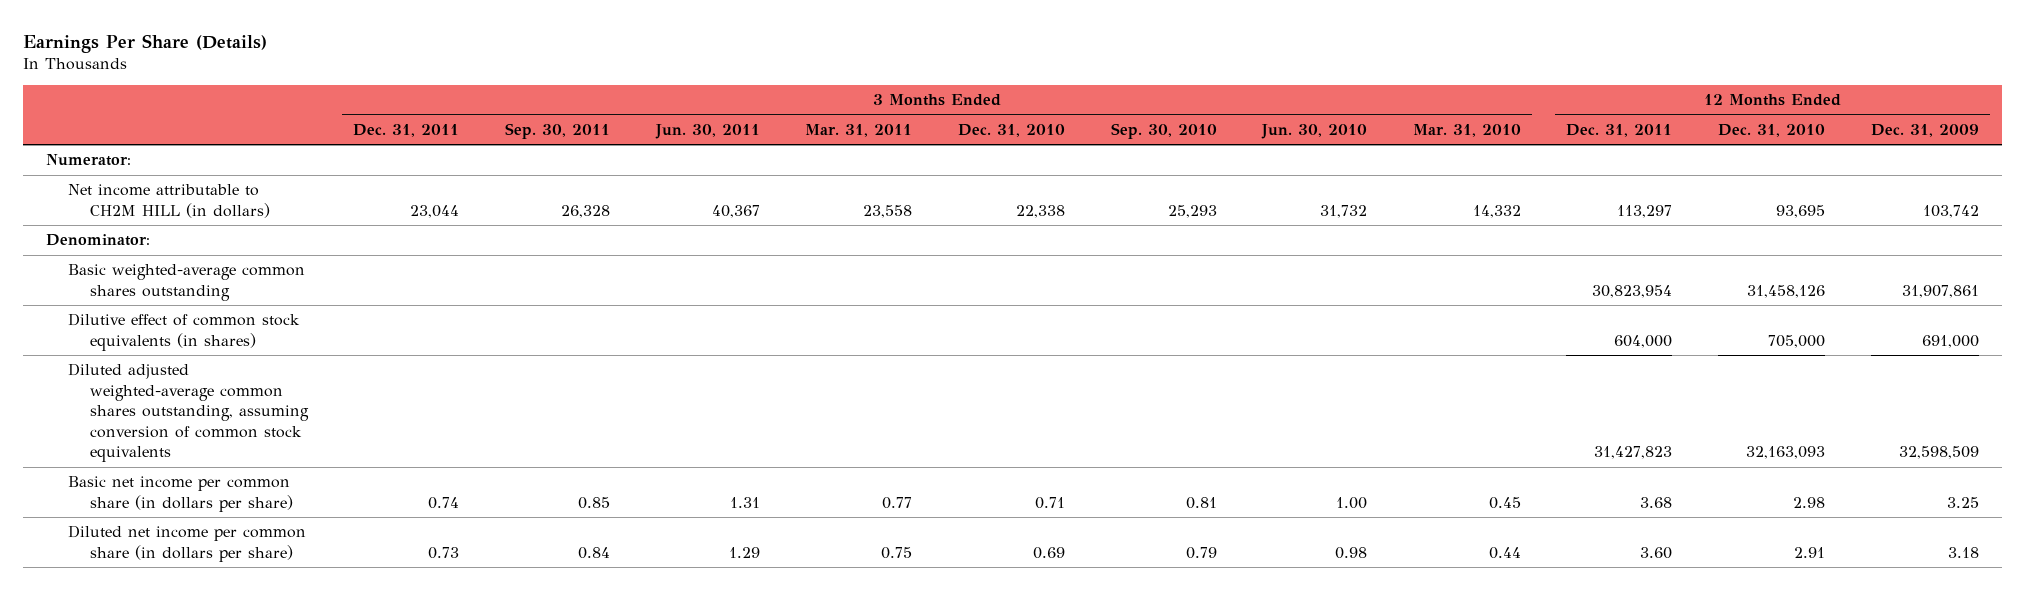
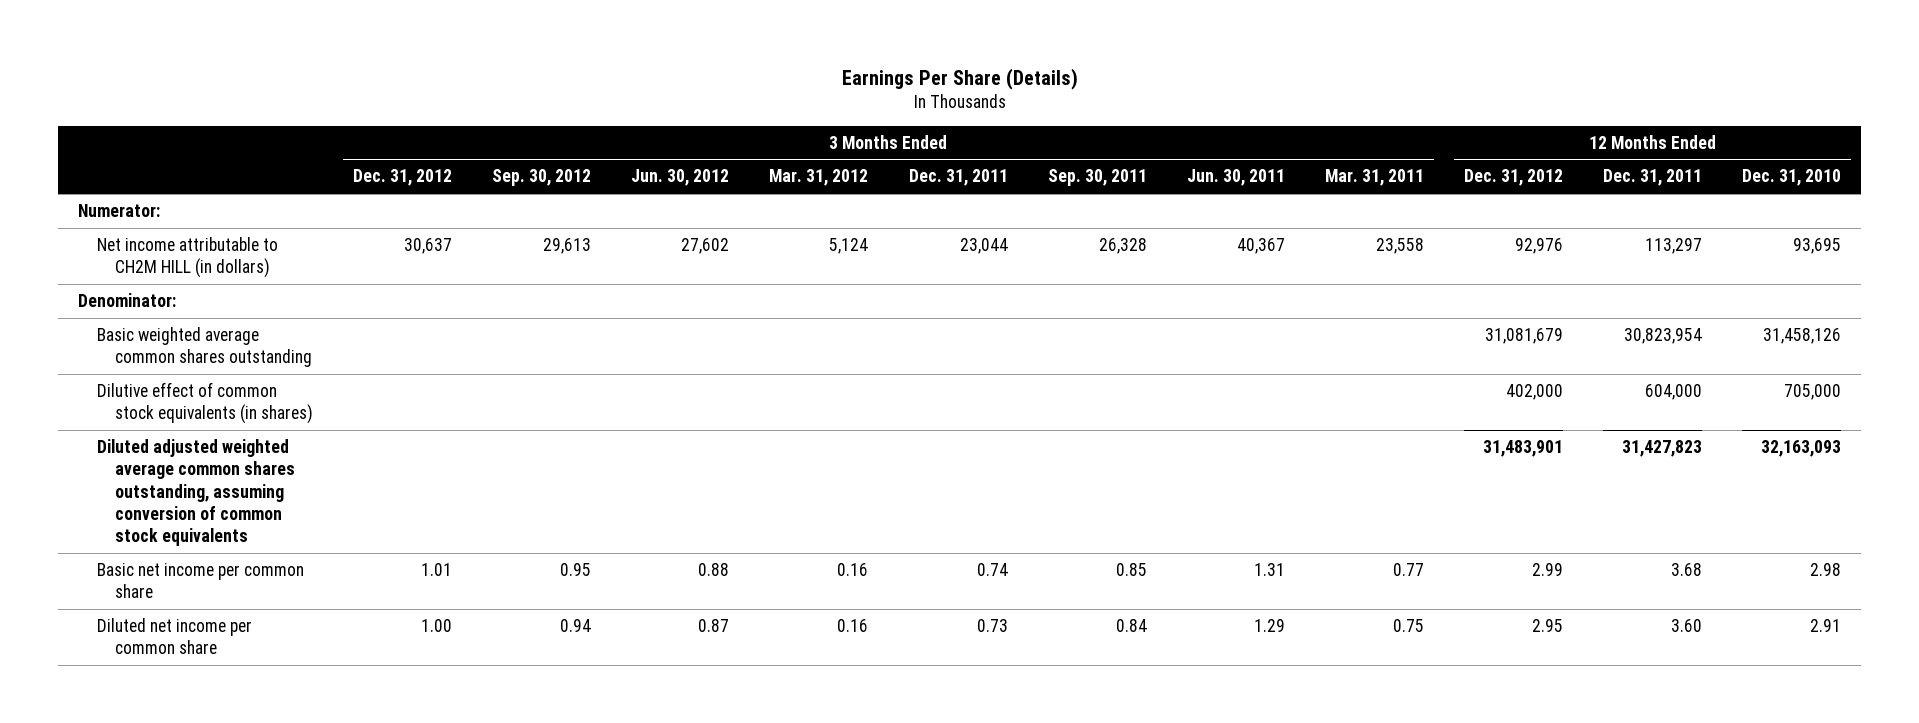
- | 3 Months Ended Dec. 31, 2011 | 3 Months Ended Sep. 30, 2011 | 3 Months Ended Jun. 30, 2011 | 3 Months Ended Mar. 31, 2011 | 3 Months Ended Dec. 31, 2010 | 3 Months Ended Sep. 30, 2010 | 3 Months Ended Jun. 30, 2010 | 3 Months Ended Mar. 31, 2010 | 12 Months Ended Dec. 31, 2011 | 12 Months Ended Dec. 31, 2010 | 12 Months Ended Dec. 31, 2009
+ | 3 Months Ended Dec. 31, 2012 | 3 Months Ended Sep. 30, 2012 | 3 Months Ended Jun. 30, 2012 | 3 Months Ended Mar. 31, 2012 | 3 Months Ended Dec. 31, 2011 | 3 Months Ended Sep. 30, 2011 | 3 Months Ended Jun. 30, 2011 | 3 Months Ended Mar. 31, 2011 | 12 Months Ended Dec. 31, 2012 | 12 Months Ended Dec. 31, 2011 | 12 Months Ended Dec. 31, 2010
- Basic weighted-average common shares outstanding | | | | | | | | | 30,823,954 | 31,458,126 | 31,907,861
+ Basic weighted average common shares outstanding | | | | | | | | | 31,081,679 | 30,823,954 | 31,458,126
- Diluted adjusted weighted-average common shares outstanding, assuming conversion of common stock equivalents | | | | | | | | | 31,427,823 | 32,163,093 | 32,598,509
- Basic net income per common share (in dollars per share) | 0.74 | 0.85 | 1.31 | 0.77 | 0.71 | 0.81 | 1.00 | 0.45 | 3.68 | 2.98 | 3.25
- Diluted net income per common share (in dollars per share) | 0.73 | 0.84 | 1.29 | 0.75 | 0.69 | 0.79 | 0.98 | 0.44 | 3.60 | 2.91 | 3.18
+ Diluted adjusted weighted average common shares outstanding, assuming conversion of common stock equivalents | | | | | | | | | 31,483,901 | 31,427,823 | 32,163,093
+ Basic net income per common share | 1.01 | 0.95 | 0.88 | 0.16 | 0.74 | 0.85 | 1.31 | 0.77 | 2.99 | 3.68 | 2.98
+ Diluted net income per common share | 1.00 | 0.94 | 0.87 | 0.16 | 0.73 | 0.84 | 1.29 | 0.75 | 2.95 | 3.60 | 2.91

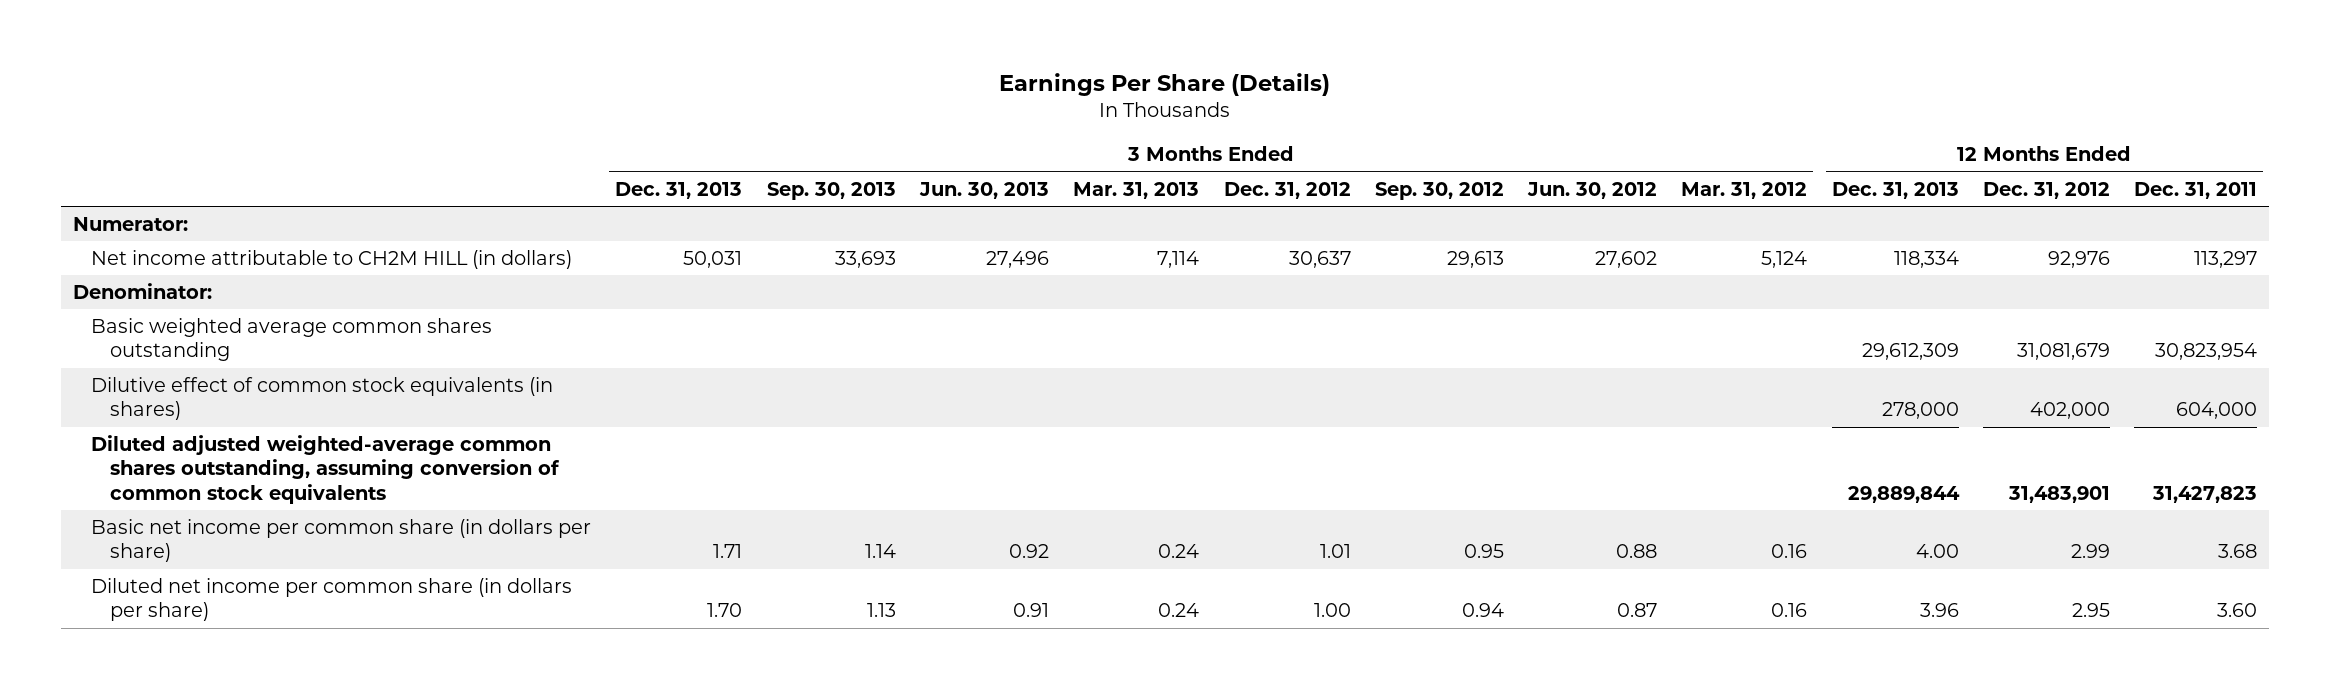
- | 3 Months Ended Dec. 31, 2012 | 3 Months Ended Sep. 30, 2012 | 3 Months Ended Jun. 30, 2012 | 3 Months Ended Mar. 31, 2012 | 3 Months Ended Dec. 31, 2011 | 3 Months Ended Sep. 30, 2011 | 3 Months Ended Jun. 30, 2011 | 3 Months Ended Mar. 31, 2011 | 12 Months Ended Dec. 31, 2012 | 12 Months Ended Dec. 31, 2011 | 12 Months Ended Dec. 31, 2010
+ | 3 Months Ended Dec. 31, 2013 | 3 Months Ended Sep. 30, 2013 | 3 Months Ended Jun. 30, 2013 | 3 Months Ended Mar. 31, 2013 | 3 Months Ended Dec. 31, 2012 | 3 Months Ended Sep. 30, 2012 | 3 Months Ended Jun. 30, 2012 | 3 Months Ended Mar. 31, 2012 | 12 Months Ended Dec. 31, 2013 | 12 Months Ended Dec. 31, 2012 | 12 Months Ended Dec. 31, 2011
- Diluted adjusted weighted average common shares outstanding, assuming conversion of common stock equivalents | | | | | | | | | 31,483,901 | 31,427,823 | 32,163,093
- Basic net income per common share | 1.01 | 0.95 | 0.88 | 0.16 | 0.74 | 0.85 | 1.31 | 0.77 | 2.99 | 3.68 | 2.98
- Diluted net income per common share | 1.00 | 0.94 | 0.87 | 0.16 | 0.73 | 0.84 | 1.29 | 0.75 | 2.95 | 3.60 | 2.91
+ Diluted adjusted weighted-average common shares outstanding, assuming conversion of common stock equivalents | | | | | | | | | 29,889,844 | 31,483,901 | 31,427,823
+ Basic net income per common share (in dollars per share) | 1.71 | 1.14 | 0.92 | 0.24 | 1.01 | 0.95 | 0.88 | 0.16 | 4.00 | 2.99 | 3.68
+ Diluted net income per common share (in dollars per share) | 1.70 | 1.13 | 0.91 | 0.24 | 1.00 | 0.94 | 0.87 | 0.16 | 3.96 | 2.95 | 3.60

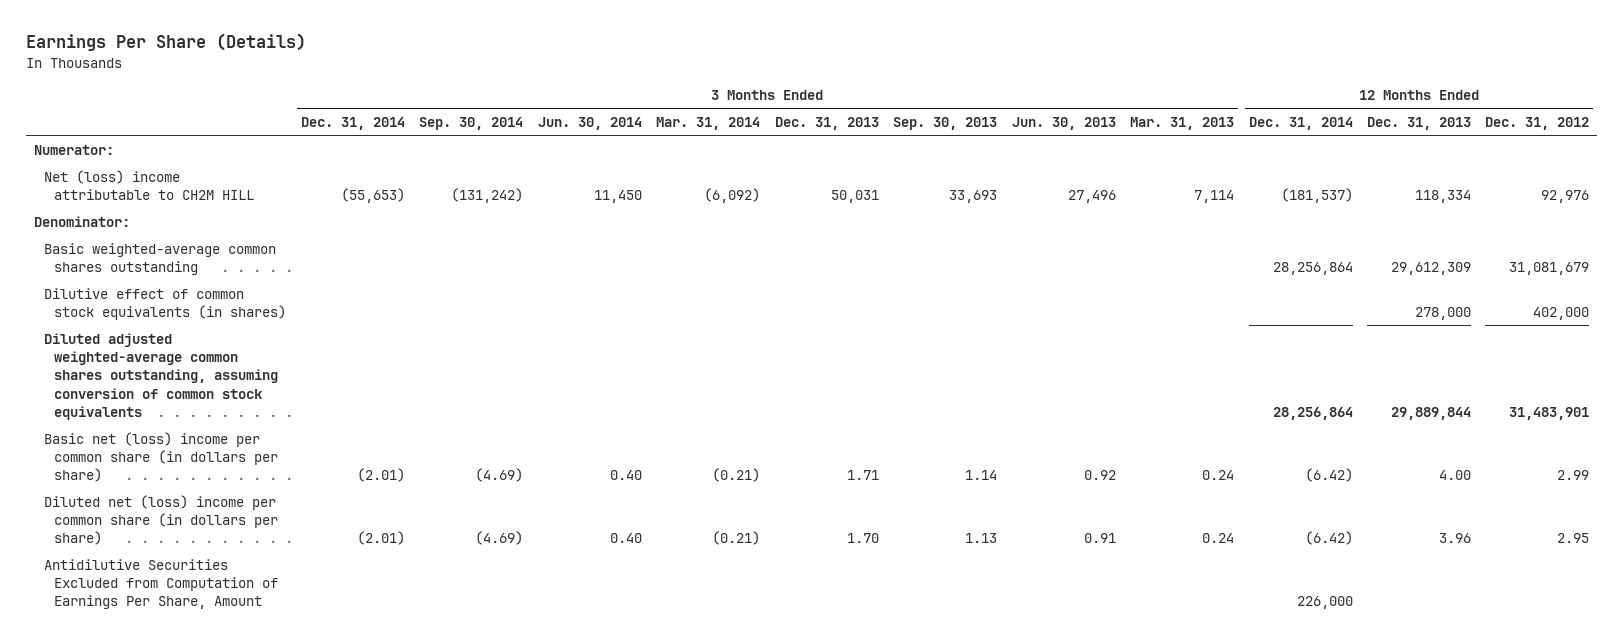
- | 3 Months Ended Dec. 31, 2013 | 3 Months Ended Sep. 30, 2013 | 3 Months Ended Jun. 30, 2013 | 3 Months Ended Mar. 31, 2013 | 3 Months Ended Dec. 31, 2012 | 3 Months Ended Sep. 30, 2012 | 3 Months Ended Jun. 30, 2012 | 3 Months Ended Mar. 31, 2012 | 12 Months Ended Dec. 31, 2013 | 12 Months Ended Dec. 31, 2012 | 12 Months Ended Dec. 31, 2011
+ | 3 Months Ended Dec. 31, 2014 | 3 Months Ended Sep. 30, 2014 | 3 Months Ended Jun. 30, 2014 | 3 Months Ended Mar. 31, 2014 | 3 Months Ended Dec. 31, 2013 | 3 Months Ended Sep. 30, 2013 | 3 Months Ended Jun. 30, 2013 | 3 Months Ended Mar. 31, 2013 | 12 Months Ended Dec. 31, 2014 | 12 Months Ended Dec. 31, 2013 | 12 Months Ended Dec. 31, 2012
- Net income attributable to CH2M HILL (in dollars) | 50,031 | 33,693 | 27,496 | 7,114 | 30,637 | 29,613 | 27,602 | 5,124 | 118,334 | 92,976 | 113,297
+ Net (loss) income attributable to CH2M HILL | (55,653) | (131,242) | 11,450 | (6,092) | 50,031 | 33,693 | 27,496 | 7,114 | (181,537) | 118,334 | 92,976
- Basic weighted average common shares outstanding | | | | | | | | | 29,612,309 | 31,081,679 | 30,823,954
+ Basic weighted-average common shares outstanding | | | | | | | | | 28,256,864 | 29,612,309 | 31,081,679
- Basic net income per common share (in dollars per share) | 1.71 | 1.14 | 0.92 | 0.24 | 1.01 | 0.95 | 0.88 | 0.16 | 4.00 | 2.99 | 3.68
- Diluted net income per common share (in dollars per share) | 1.70 | 1.13 | 0.91 | 0.24 | 1.00 | 0.94 | 0.87 | 0.16 | 3.96 | 2.95 | 3.60
+ Basic net (loss) income per common share (in dollars per share) | (2.01) | (4.69) | 0.40 | (0.21) | 1.71 | 1.14 | 0.92 | 0.24 | (6.42) | 4.00 | 2.99
+ Diluted net (loss) income per common share (in dollars per share) | (2.01) | (4.69) | 0.40 | (0.21) | 1.70 | 1.13 | 0.91 | 0.24 | (6.42) | 3.96 | 2.95
+ Antidilutive Securities Excluded from Computation of Earnings Per Share, Amount | | | | | | | | | 226,000 | |

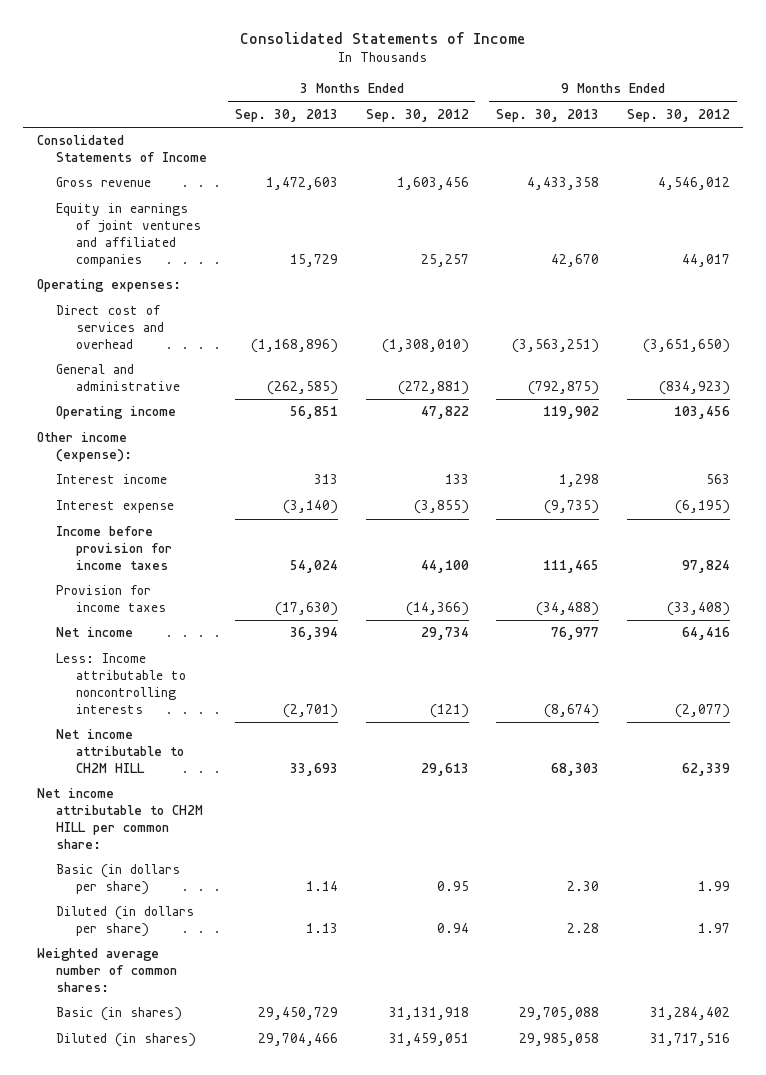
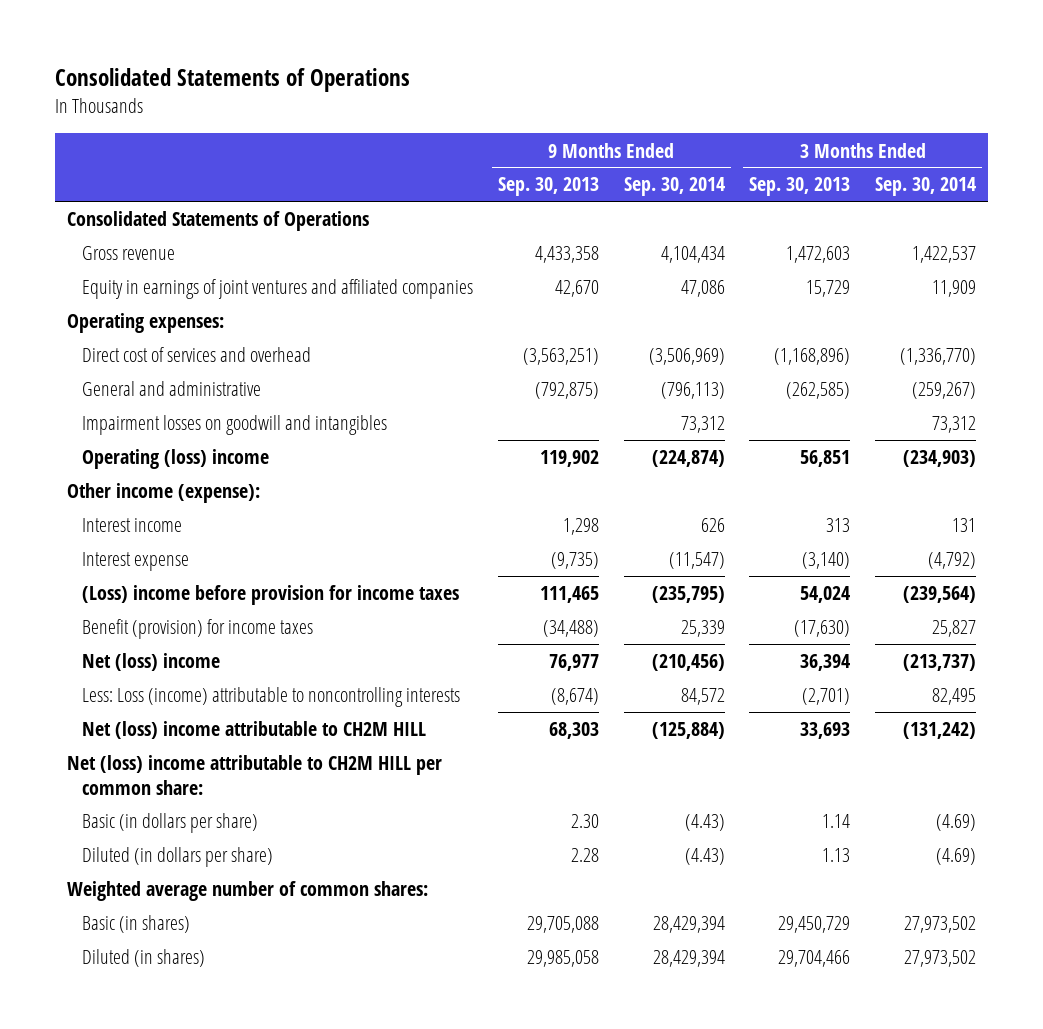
- Consolidated Statements of Income
+ Consolidated Statements of Operations
- | 3 Months Ended Sep. 30, 2013 | 3 Months Ended Sep. 30, 2012 | 9 Months Ended Sep. 30, 2013 | 9 Months Ended Sep. 30, 2012
+ | 9 Months Ended Sep. 30, 2013 | 9 Months Ended Sep. 30, 2014 | 3 Months Ended Sep. 30, 2013 | 3 Months Ended Sep. 30, 2014
- Consolidated Statements of Income
+ Consolidated Statements of Operations
- Operating income | 56,851 | 47,822 | 119,902 | 103,456
+ Impairment losses on goodwill and intangibles | | 73,312 | | 73,312
+ Operating (loss) income | 119,902 | (224,874) | 56,851 | (234,903)
- Income before provision for income taxes | 54,024 | 44,100 | 111,465 | 97,824
- Provision for income taxes | (17,630) | (14,366) | (34,488) | (33,408)
- Net income | 36,394 | 29,734 | 76,977 | 64,416
- Less: Income attributable to noncontrolling interests | (2,701) | (121) | (8,674) | (2,077)
- Net income attributable to CH2M HILL | 33,693 | 29,613 | 68,303 | 62,339
- Net income attributable to CH2M HILL per common share:
+ (Loss) income before provision for income taxes | 111,465 | (235,795) | 54,024 | (239,564)
+ Benefit (provision) for income taxes | (34,488) | 25,339 | (17,630) | 25,827
+ Net (loss) income | 76,977 | (210,456) | 36,394 | (213,737)
+ Less: Loss (income) attributable to noncontrolling interests | (8,674) | 84,572 | (2,701) | 82,495
+ Net (loss) income attributable to CH2M HILL | 68,303 | (125,884) | 33,693 | (131,242)
+ Net (loss) income attributable to CH2M HILL per common share:

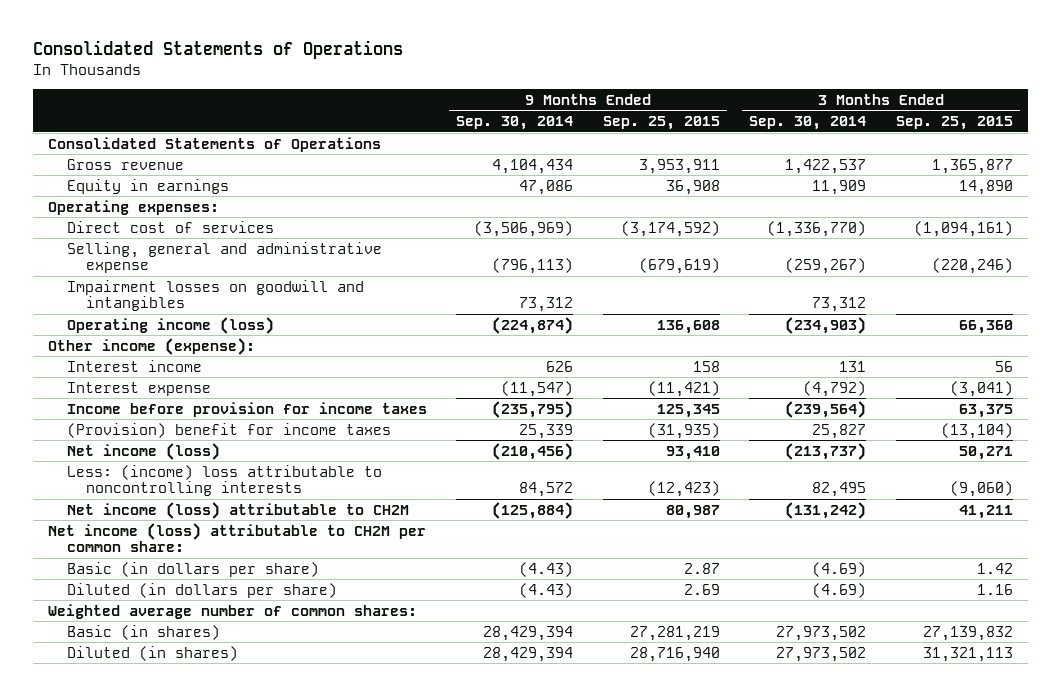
- | 9 Months Ended Sep. 30, 2013 | 9 Months Ended Sep. 30, 2014 | 3 Months Ended Sep. 30, 2013 | 3 Months Ended Sep. 30, 2014
+ | 9 Months Ended Sep. 30, 2014 | 9 Months Ended Sep. 25, 2015 | 3 Months Ended Sep. 30, 2014 | 3 Months Ended Sep. 25, 2015
- Equity in earnings of joint ventures and affiliated companies | 42,670 | 47,086 | 15,729 | 11,909
+ Equity in earnings | 47,086 | 36,908 | 11,909 | 14,890
- Direct cost of services and overhead | (3,563,251) | (3,506,969) | (1,168,896) | (1,336,770)
- General and administrative | (792,875) | (796,113) | (262,585) | (259,267)
+ Direct cost of services | (3,506,969) | (3,174,592) | (1,336,770) | (1,094,161)
+ Selling, general and administrative expense | (796,113) | (679,619) | (259,267) | (220,246)
- Operating (loss) income | 119,902 | (224,874) | 56,851 | (234,903)
+ Operating income (loss) | (224,874) | 136,608 | (234,903) | 66,360
- (Loss) income before provision for income taxes | 111,465 | (235,795) | 54,024 | (239,564)
- Benefit (provision) for income taxes | (34,488) | 25,339 | (17,630) | 25,827
- Net (loss) income | 76,977 | (210,456) | 36,394 | (213,737)
- Less: Loss (income) attributable to noncontrolling interests | (8,674) | 84,572 | (2,701) | 82,495
- Net (loss) income attributable to CH2M HILL | 68,303 | (125,884) | 33,693 | (131,242)
- Net (loss) income attributable to CH2M HILL per common share:
+ Income before provision for income taxes | (235,795) | 125,345 | (239,564) | 63,375
+ (Provision) benefit for income taxes | 25,339 | (31,935) | 25,827 | (13,104)
+ Net income (loss) | (210,456) | 93,410 | (213,737) | 50,271
+ Less: (income) loss attributable to noncontrolling interests | 84,572 | (12,423) | 82,495 | (9,060)
+ Net income (loss) attributable to CH2M | (125,884) | 80,987 | (131,242) | 41,211
+ Net income (loss) attributable to CH2M per common share:

